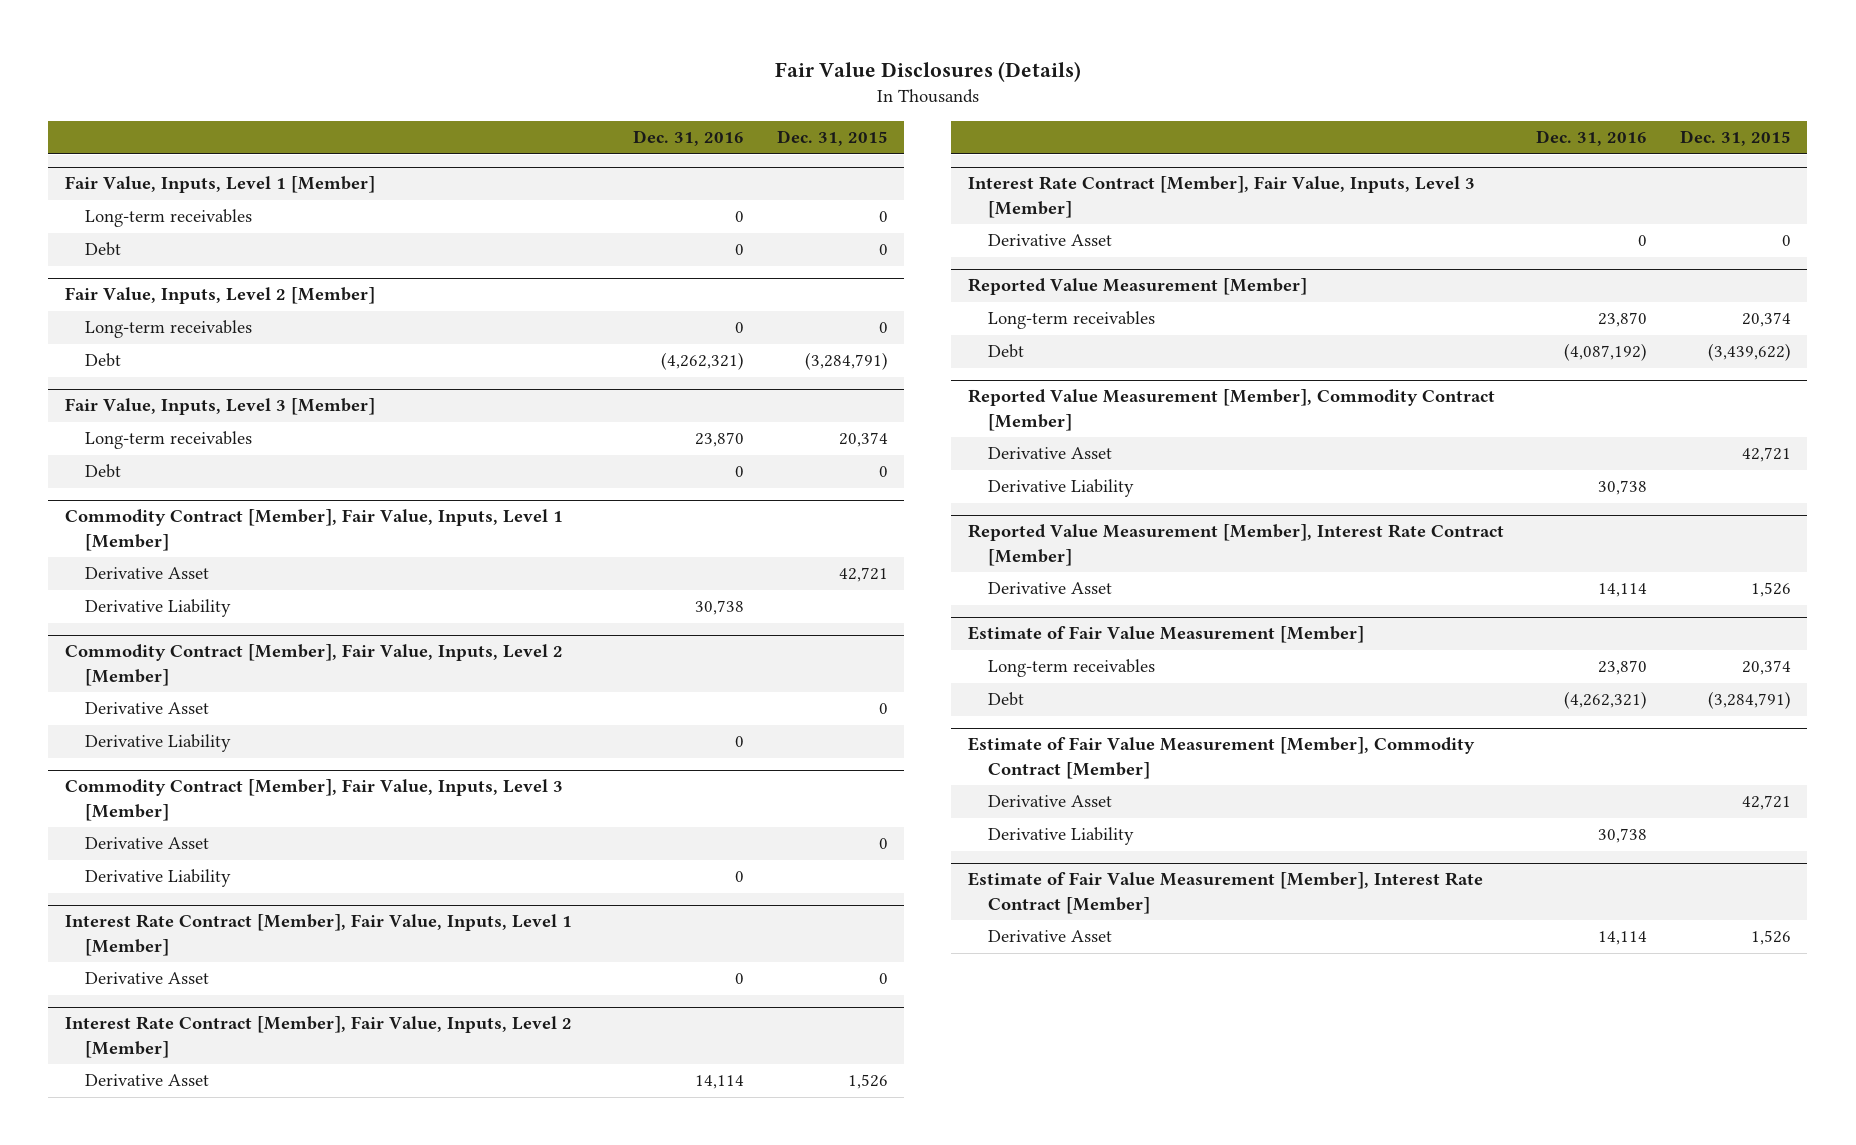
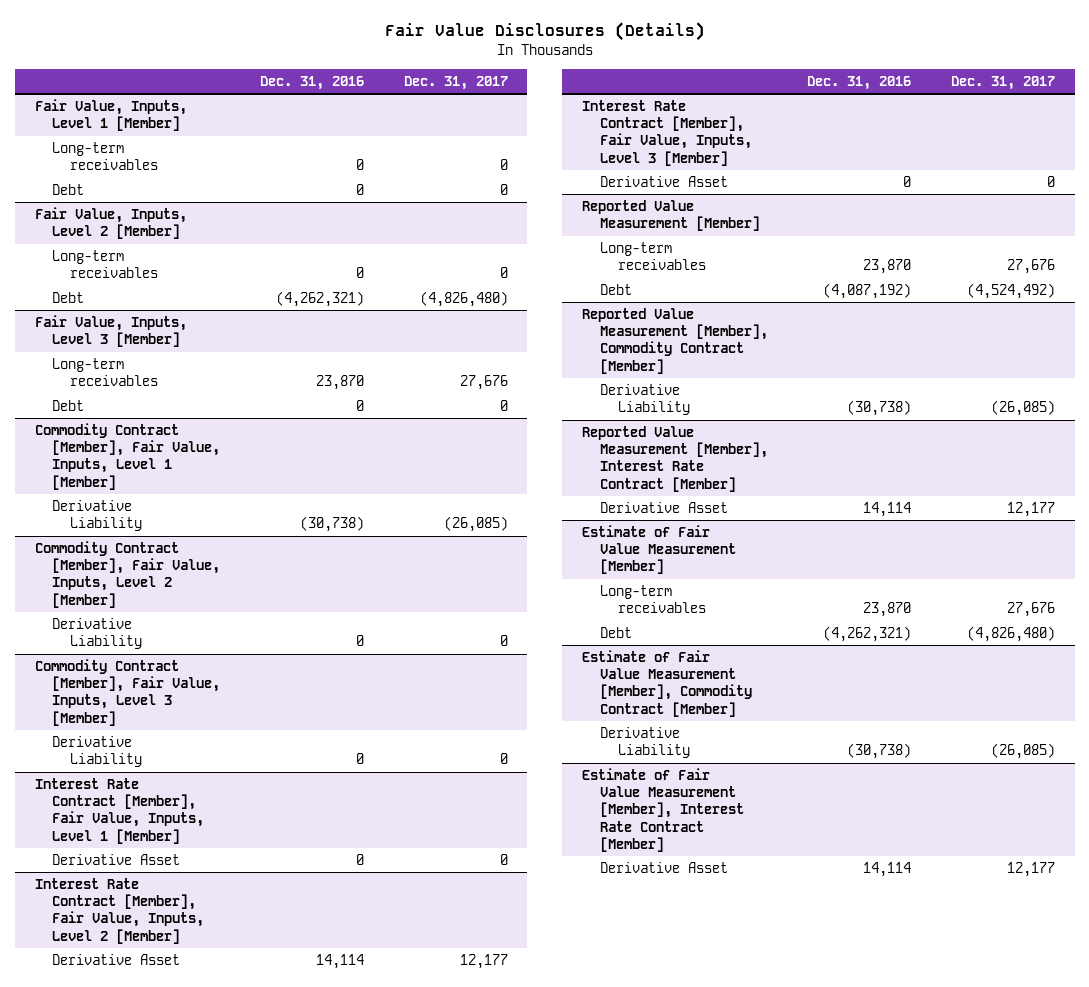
- | Dec. 31, 2016 | Dec. 31, 2015
+ | Dec. 31, 2016 | Dec. 31, 2017
@ Commodity Contract [Member], Fair Value, Inputs, Level 1 [Member]
- Derivative Asset | | 42,721
- Derivative Liability | 30,738 |
+ Derivative Liability | (30,738) | (26,085)
@ Commodity Contract [Member], Fair Value, Inputs, Level 2 [Member]
- Derivative Asset | | 0
@ Commodity Contract [Member], Fair Value, Inputs, Level 3 [Member]
- Derivative Asset | | 0
@ Reported Value Measurement [Member], Commodity Contract [Member]
- Derivative Asset | | 42,721
- Derivative Liability | 30,738 |
+ Derivative Liability | (30,738) | (26,085)
@ Estimate of Fair Value Measurement [Member], Commodity Contract [Member]
- Derivative Asset | | 42,721
- Derivative Liability | 30,738 |
+ Derivative Liability | (30,738) | (26,085)

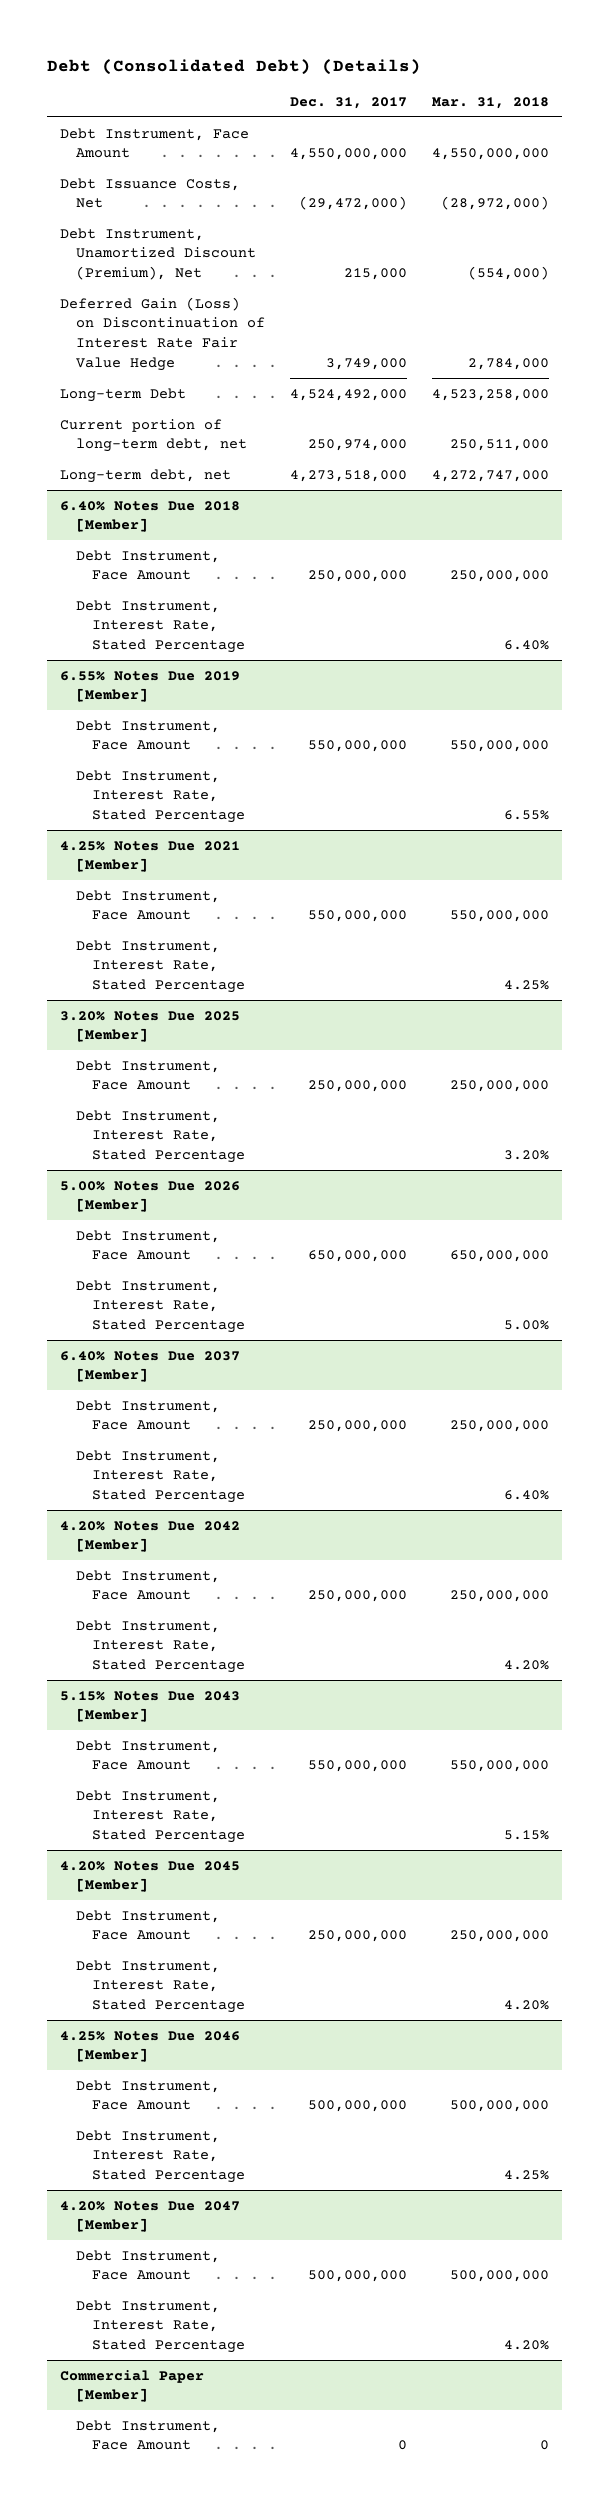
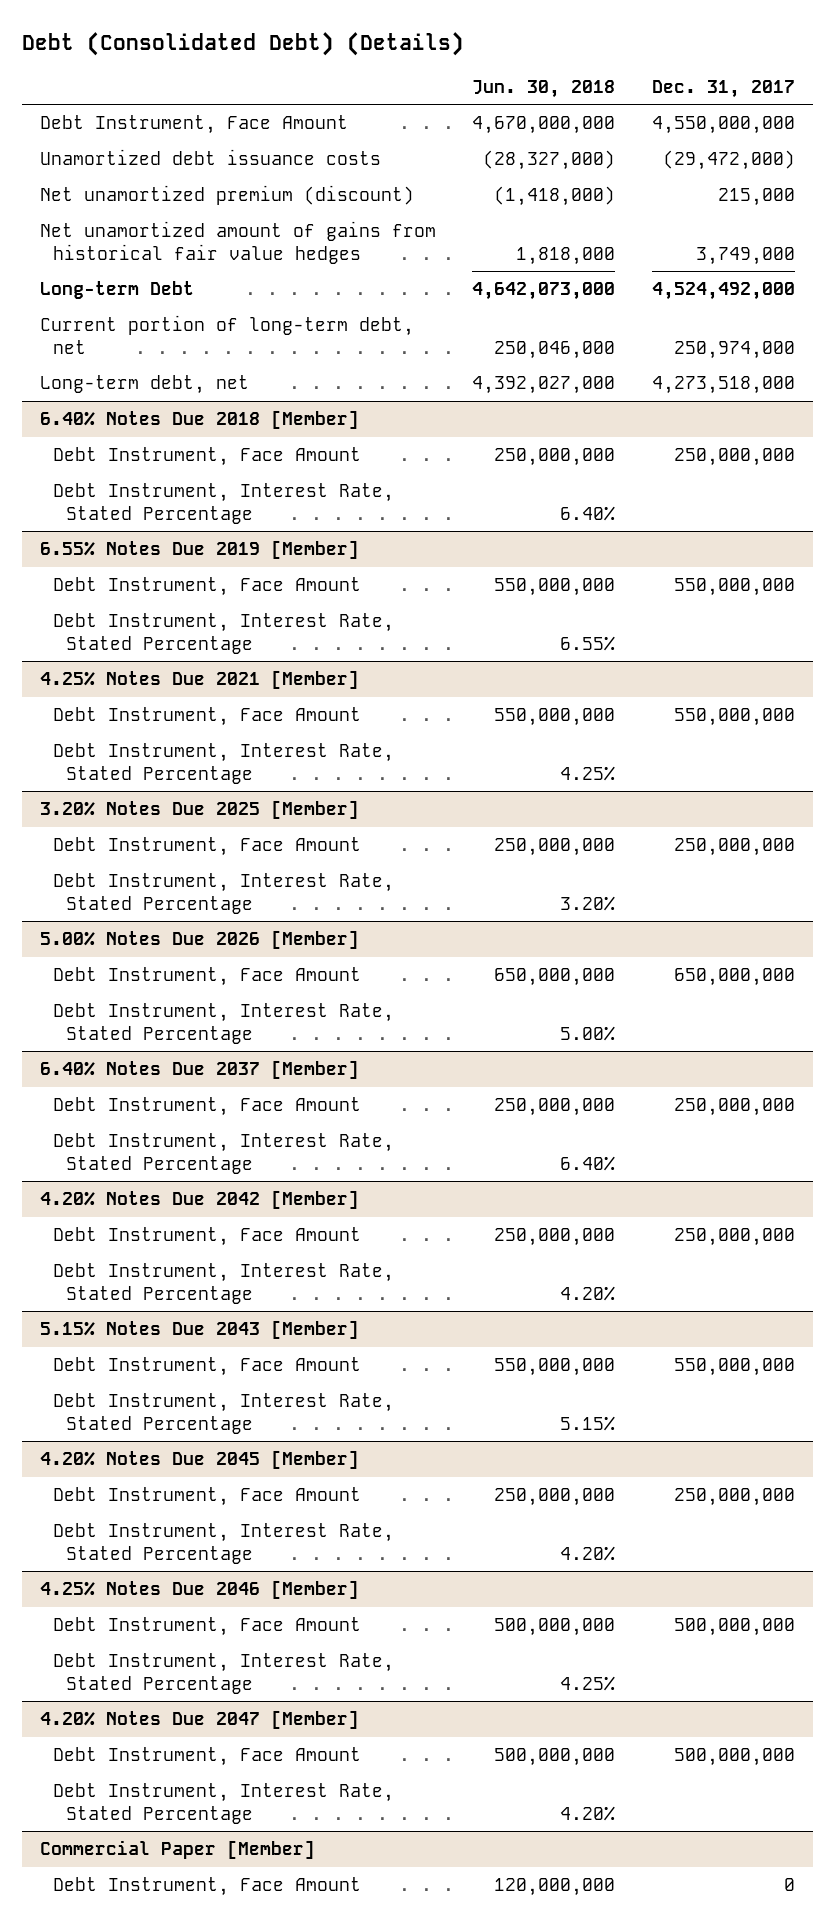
- | Dec. 31, 2017 | Mar. 31, 2018
+ | Jun. 30, 2018 | Dec. 31, 2017
- Debt Issuance Costs, Net | (29,472,000) | (28,972,000)
- Debt Instrument, Unamortized Discount (Premium), Net | 215,000 | (554,000)
- Deferred Gain (Loss) on Discontinuation of Interest Rate Fair Value Hedge | 3,749,000 | 2,784,000
+ Unamortized debt issuance costs | (28,327,000) | (29,472,000)
+ Net unamortized premium (discount) | (1,418,000) | 215,000
+ Net unamortized amount of gains from historical fair value hedges | 1,818,000 | 3,749,000

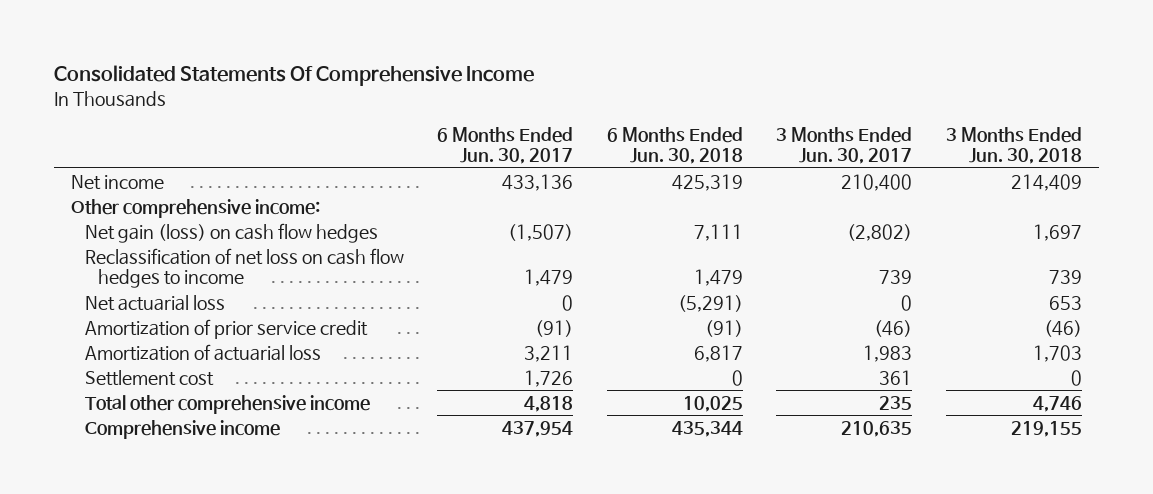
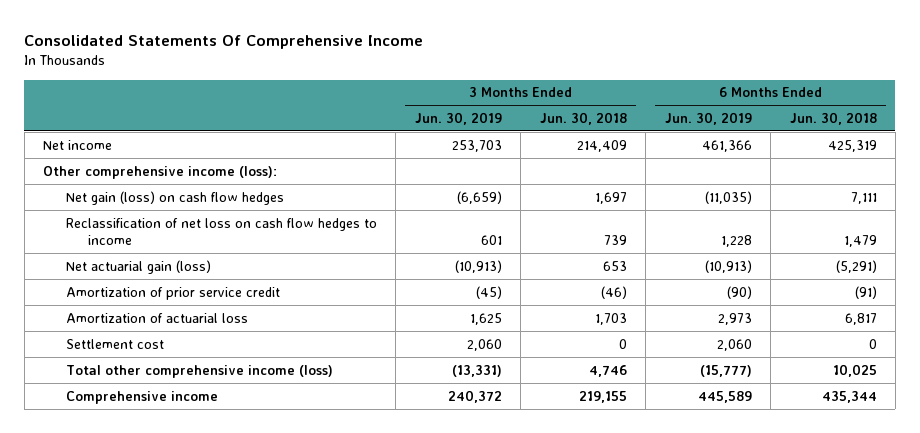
- | 6 Months Ended Jun. 30, 2017 | 6 Months Ended Jun. 30, 2018 | 3 Months Ended Jun. 30, 2017 | 3 Months Ended Jun. 30, 2018
+ | 3 Months Ended Jun. 30, 2019 | 3 Months Ended Jun. 30, 2018 | 6 Months Ended Jun. 30, 2019 | 6 Months Ended Jun. 30, 2018
- Other comprehensive income:
+ Other comprehensive income (loss):
- Net actuarial loss | 0 | (5,291) | 0 | 653
+ Net actuarial gain (loss) | (10,913) | 653 | (10,913) | (5,291)
- Total other comprehensive income | 4,818 | 10,025 | 235 | 4,746
+ Total other comprehensive income (loss) | (13,331) | 4,746 | (15,777) | 10,025

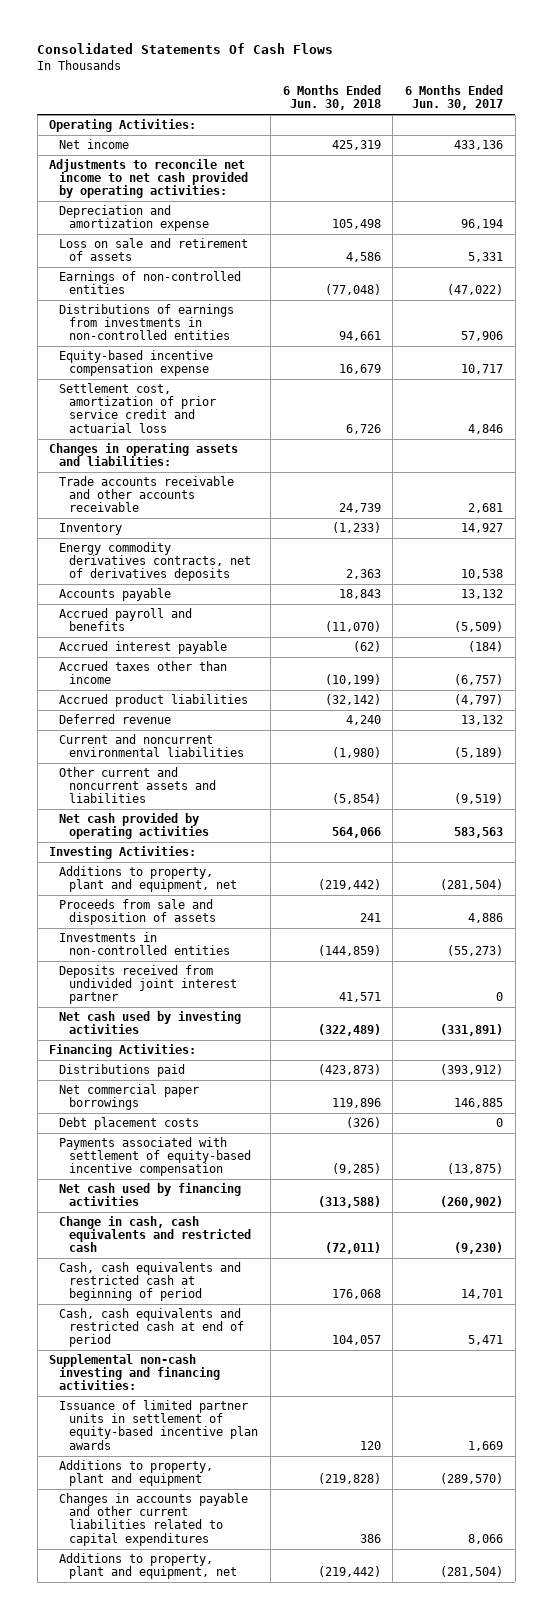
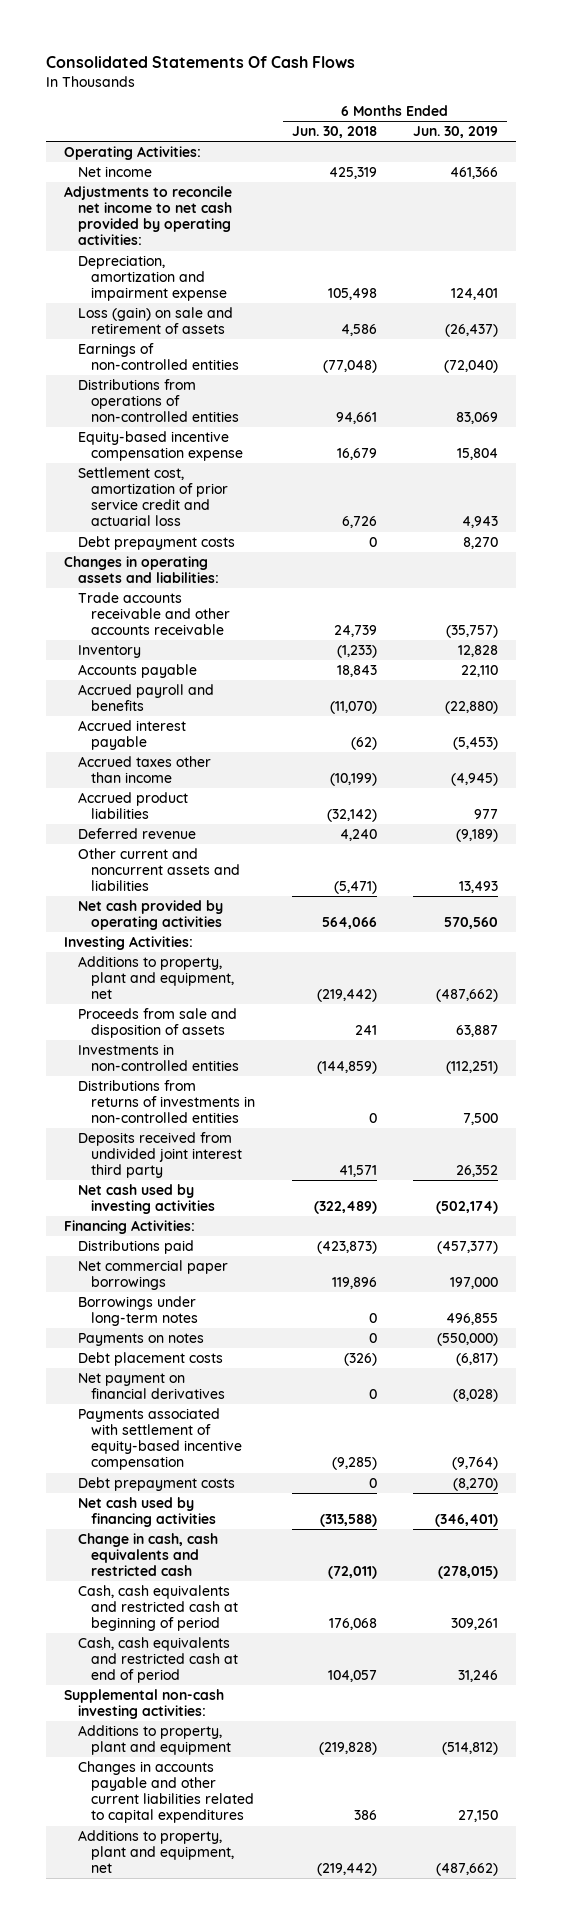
- | 6 Months Ended Jun. 30, 2018 | 6 Months Ended Jun. 30, 2017
+ | 6 Months Ended Jun. 30, 2018 | 6 Months Ended Jun. 30, 2019
- Depreciation and amortization expense | 105,498 | 96,194
- Loss on sale and retirement of assets | 4,586 | 5,331
+ Depreciation, amortization and impairment expense | 105,498 | 124,401
+ Loss (gain) on sale and retirement of assets | 4,586 | (26,437)
- Distributions of earnings from investments in non-controlled entities | 94,661 | 57,906
+ Distributions from operations of non-controlled entities | 94,661 | 83,069
+ Debt prepayment costs | 0 | 8,270
- Energy commodity derivatives contracts, net of derivatives deposits | 2,363 | 10,538
- Current and noncurrent environmental liabilities | (1,980) | (5,189)
- Other current and noncurrent assets and liabilities | (5,854) | (9,519)
+ Other current and noncurrent assets and liabilities | (5,471) | 13,493
- Deposits received from undivided joint interest partner | 41,571 | 0
+ Distributions from returns of investments in non-controlled entities | 0 | 7,500
+ Deposits received from undivided joint interest third party | 41,571 | 26,352
+ Borrowings under long-term notes | 0 | 496,855
+ Payments on notes | 0 | (550,000)
+ Net payment on financial derivatives | 0 | (8,028)
+ Debt prepayment costs | 0 | (8,270)
- Supplemental non-cash investing and financing activities:
- Issuance of limited partner units in settlement of equity-based incentive plan awards | 120 | 1,669
+ Supplemental non-cash investing activities:

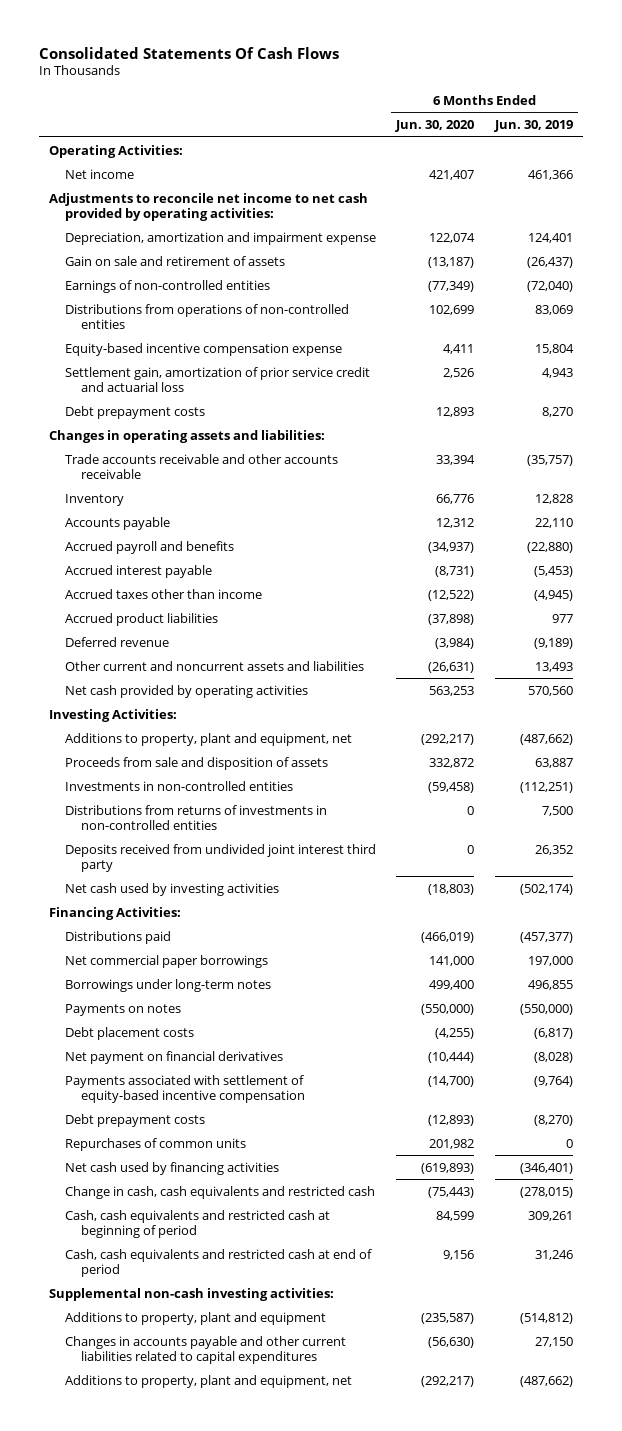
- | 6 Months Ended Jun. 30, 2018 | 6 Months Ended Jun. 30, 2019
+ | 6 Months Ended Jun. 30, 2020 | 6 Months Ended Jun. 30, 2019
- Loss (gain) on sale and retirement of assets | 4,586 | (26,437)
+ Gain on sale and retirement of assets | (13,187) | (26,437)
- Settlement cost, amortization of prior service credit and actuarial loss | 6,726 | 4,943
+ Settlement gain, amortization of prior service credit and actuarial loss | 2,526 | 4,943
+ Repurchases of common units | 201,982 | 0

